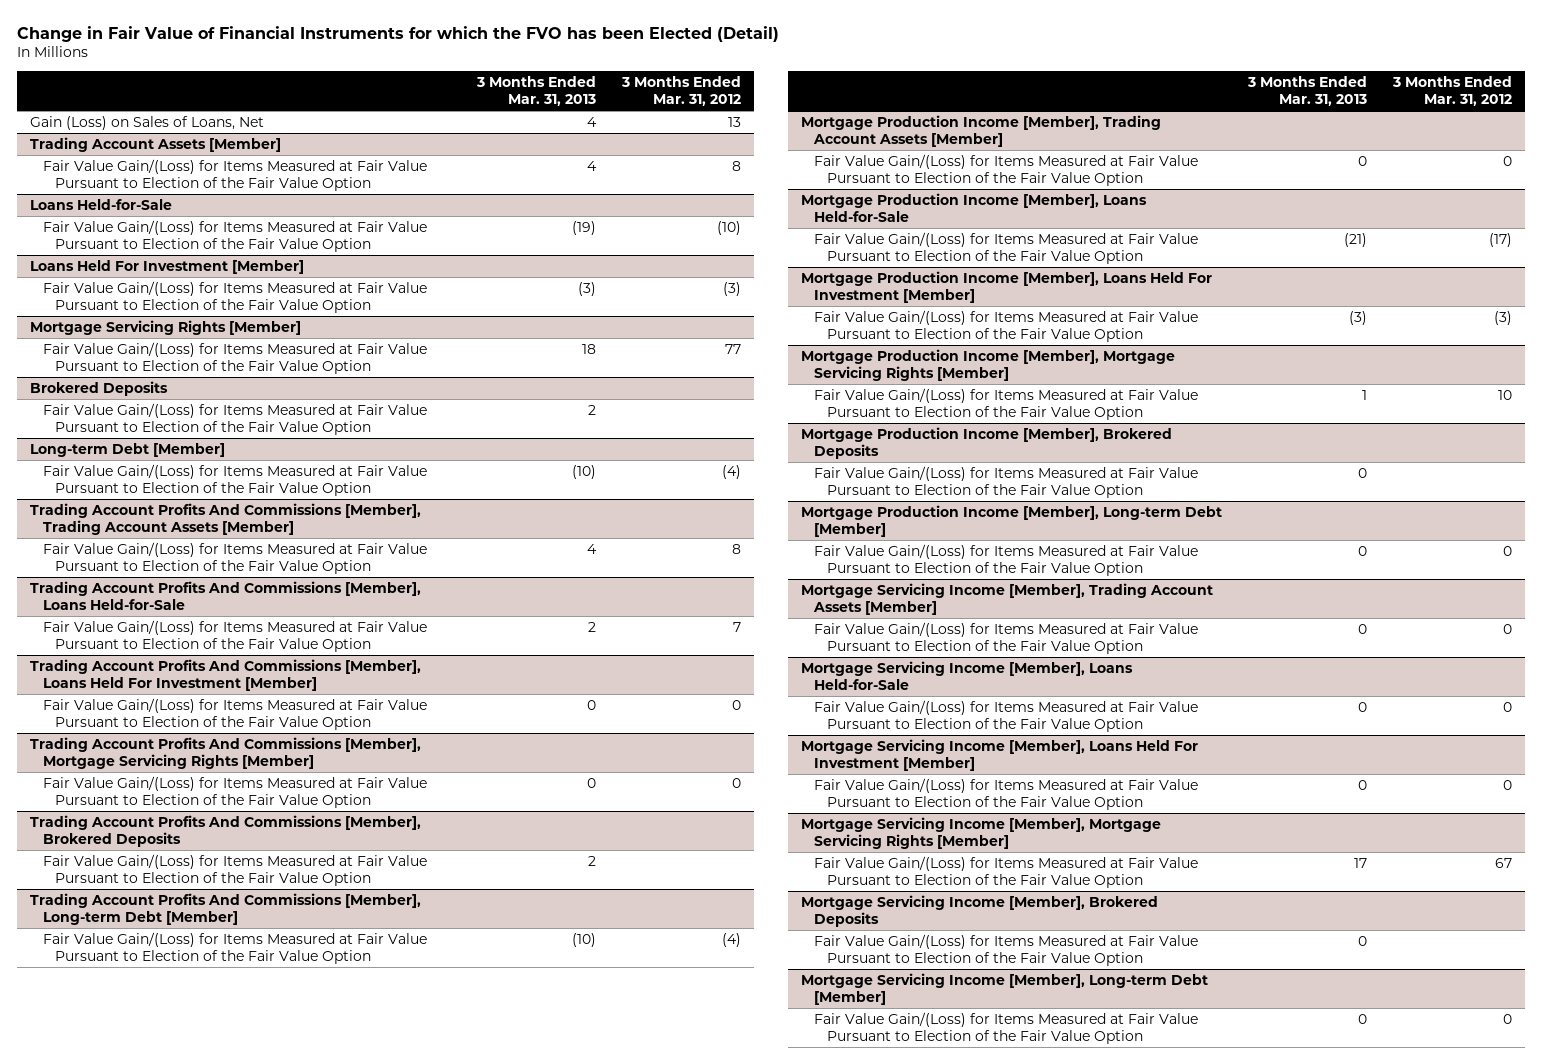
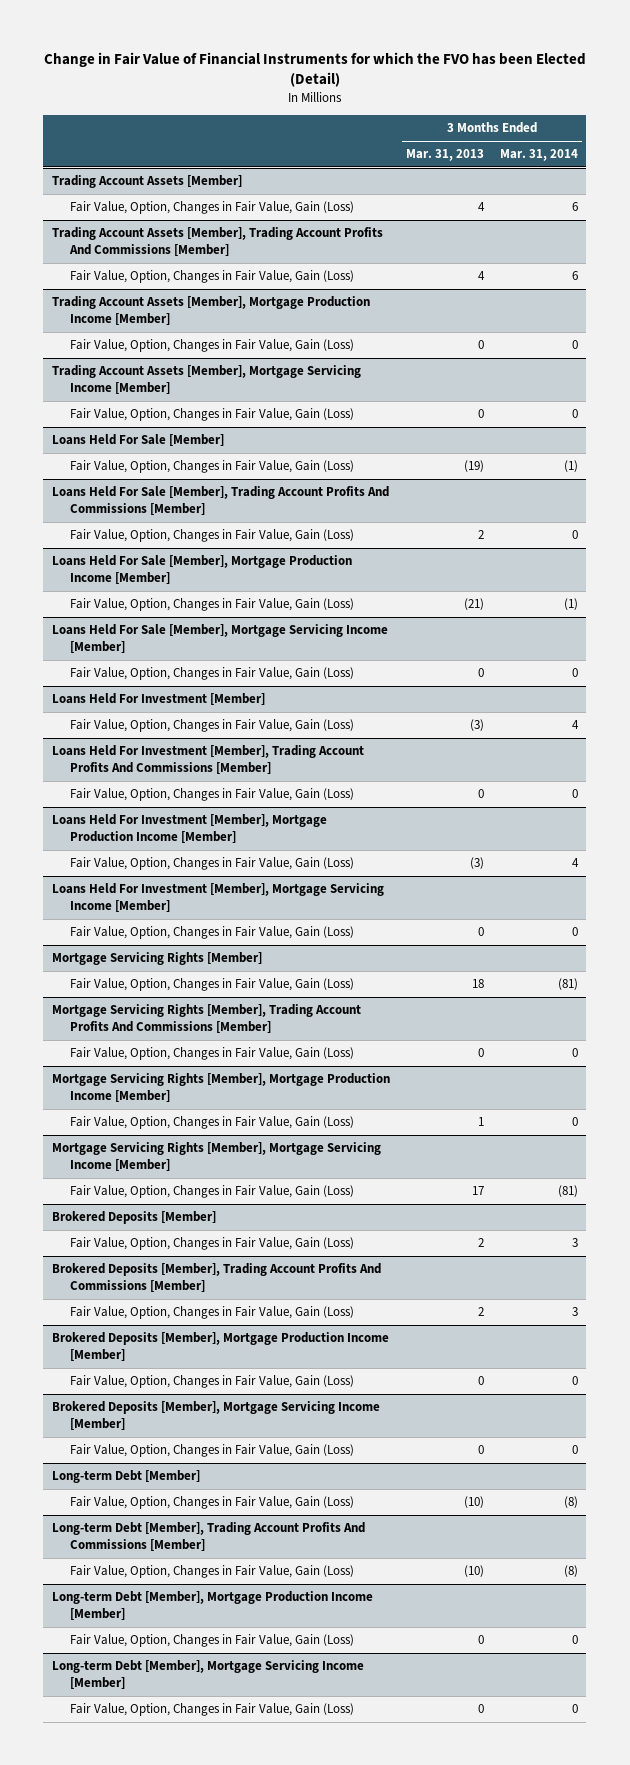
- | 3 Months Ended Mar. 31, 2013 | 3 Months Ended Mar. 31, 2012
+ | 3 Months Ended Mar. 31, 2013 | 3 Months Ended Mar. 31, 2014
- Gain (Loss) on Sales of Loans, Net | 4 | 13
@ Trading Account Assets [Member]
- Fair Value Gain/(Loss) for Items Measured at Fair Value Pursuant to Election of the Fair Value Option | 4 | 8
- Loans Held-for-Sale
- Fair Value Gain/(Loss) for Items Measured at Fair Value Pursuant to Election of the Fair Value Option | (19) | (10)
@ Trading Account Assets [Member]
+ Fair Value, Option, Changes in Fair Value, Gain (Loss) | 4 | 6
+ Trading Account Assets [Member], Trading Account Profits And Commissions [Member]
+ Fair Value, Option, Changes in Fair Value, Gain (Loss) | 4 | 6
+ Trading Account Assets [Member], Mortgage Production Income [Member]
+ Fair Value, Option, Changes in Fair Value, Gain (Loss) | 0 | 0
+ Trading Account Assets [Member], Mortgage Servicing Income [Member]
+ Fair Value, Option, Changes in Fair Value, Gain (Loss) | 0 | 0
+ Loans Held For Sale [Member]
+ Fair Value, Option, Changes in Fair Value, Gain (Loss) | (19) | (1)
+ Loans Held For Sale [Member], Trading Account Profits And Commissions [Member]
+ Fair Value, Option, Changes in Fair Value, Gain (Loss) | 2 | 0
+ Loans Held For Sale [Member], Mortgage Production Income [Member]
+ Fair Value, Option, Changes in Fair Value, Gain (Loss) | (21) | (1)
+ Loans Held For Sale [Member], Mortgage Servicing Income [Member]
+ Fair Value, Option, Changes in Fair Value, Gain (Loss) | 0 | 0
@ Loans Held For Investment [Member]
- Fair Value Gain/(Loss) for Items Measured at Fair Value Pursuant to Election of the Fair Value Option | (3) | (3)
+ Fair Value, Option, Changes in Fair Value, Gain (Loss) | (3) | 4
+ Loans Held For Investment [Member], Trading Account Profits And Commissions [Member]
+ Fair Value, Option, Changes in Fair Value, Gain (Loss) | 0 | 0
+ Loans Held For Investment [Member], Mortgage Production Income [Member]
+ Fair Value, Option, Changes in Fair Value, Gain (Loss) | (3) | 4
+ Loans Held For Investment [Member], Mortgage Servicing Income [Member]
+ Fair Value, Option, Changes in Fair Value, Gain (Loss) | 0 | 0
@ Mortgage Servicing Rights [Member]
- Fair Value Gain/(Loss) for Items Measured at Fair Value Pursuant to Election of the Fair Value Option | 18 | 77
- Brokered Deposits
- Fair Value Gain/(Loss) for Items Measured at Fair Value Pursuant to Election of the Fair Value Option | 2 |
@ Mortgage Servicing Rights [Member]
+ Fair Value, Option, Changes in Fair Value, Gain (Loss) | 18 | (81)
+ Mortgage Servicing Rights [Member], Trading Account Profits And Commissions [Member]
+ Fair Value, Option, Changes in Fair Value, Gain (Loss) | 0 | 0
+ Mortgage Servicing Rights [Member], Mortgage Production Income [Member]
+ Fair Value, Option, Changes in Fair Value, Gain (Loss) | 1 | 0
+ Mortgage Servicing Rights [Member], Mortgage Servicing Income [Member]
+ Fair Value, Option, Changes in Fair Value, Gain (Loss) | 17 | (81)
+ Brokered Deposits [Member]
+ Fair Value, Option, Changes in Fair Value, Gain (Loss) | 2 | 3
+ Brokered Deposits [Member], Trading Account Profits And Commissions [Member]
+ Fair Value, Option, Changes in Fair Value, Gain (Loss) | 2 | 3
+ Brokered Deposits [Member], Mortgage Production Income [Member]
+ Fair Value, Option, Changes in Fair Value, Gain (Loss) | 0 | 0
+ Brokered Deposits [Member], Mortgage Servicing Income [Member]
+ Fair Value, Option, Changes in Fair Value, Gain (Loss) | 0 | 0
@ Long-term Debt [Member]
- Fair Value Gain/(Loss) for Items Measured at Fair Value Pursuant to Election of the Fair Value Option | (10) | (4)
- Trading Account Profits And Commissions [Member], Trading Account Assets [Member]
- Fair Value Gain/(Loss) for Items Measured at Fair Value Pursuant to Election of the Fair Value Option | 4 | 8
- Trading Account Profits And Commissions [Member], Loans Held-for-Sale
- Fair Value Gain/(Loss) for Items Measured at Fair Value Pursuant to Election of the Fair Value Option | 2 | 7
- Trading Account Profits And Commissions [Member], Loans Held For Investment [Member]
- Fair Value Gain/(Loss) for Items Measured at Fair Value Pursuant to Election of the Fair Value Option | 0 | 0
- Trading Account Profits And Commissions [Member], Mortgage Servicing Rights [Member]
- Fair Value Gain/(Loss) for Items Measured at Fair Value Pursuant to Election of the Fair Value Option | 0 | 0
- Trading Account Profits And Commissions [Member], Brokered Deposits
- Fair Value Gain/(Loss) for Items Measured at Fair Value Pursuant to Election of the Fair Value Option | 2 |
- Trading Account Profits And Commissions [Member], Long-term Debt [Member]
- Fair Value Gain/(Loss) for Items Measured at Fair Value Pursuant to Election of the Fair Value Option | (10) | (4)
- Mortgage Production Income [Member], Trading Account Assets [Member]
- Fair Value Gain/(Loss) for Items Measured at Fair Value Pursuant to Election of the Fair Value Option | 0 | 0
- Mortgage Production Income [Member], Loans Held-for-Sale
- Fair Value Gain/(Loss) for Items Measured at Fair Value Pursuant to Election of the Fair Value Option | (21) | (17)
- Mortgage Production Income [Member], Loans Held For Investment [Member]
- Fair Value Gain/(Loss) for Items Measured at Fair Value Pursuant to Election of the Fair Value Option | (3) | (3)
- Mortgage Production Income [Member], Mortgage Servicing Rights [Member]
- Fair Value Gain/(Loss) for Items Measured at Fair Value Pursuant to Election of the Fair Value Option | 1 | 10
- Mortgage Production Income [Member], Brokered Deposits
- Fair Value Gain/(Loss) for Items Measured at Fair Value Pursuant to Election of the Fair Value Option | 0 |
- Mortgage Production Income [Member], Long-term Debt [Member]
- Fair Value Gain/(Loss) for Items Measured at Fair Value Pursuant to Election of the Fair Value Option | 0 | 0
- Mortgage Servicing Income [Member], Trading Account Assets [Member]
- Fair Value Gain/(Loss) for Items Measured at Fair Value Pursuant to Election of the Fair Value Option | 0 | 0
- Mortgage Servicing Income [Member], Loans Held-for-Sale
- Fair Value Gain/(Loss) for Items Measured at Fair Value Pursuant to Election of the Fair Value Option | 0 | 0
- Mortgage Servicing Income [Member], Loans Held For Investment [Member]
- Fair Value Gain/(Loss) for Items Measured at Fair Value Pursuant to Election of the Fair Value Option | 0 | 0
- Mortgage Servicing Income [Member], Mortgage Servicing Rights [Member]
- Fair Value Gain/(Loss) for Items Measured at Fair Value Pursuant to Election of the Fair Value Option | 17 | 67
- Mortgage Servicing Income [Member], Brokered Deposits
- Fair Value Gain/(Loss) for Items Measured at Fair Value Pursuant to Election of the Fair Value Option | 0 |
- Mortgage Servicing Income [Member], Long-term Debt [Member]
- Fair Value Gain/(Loss) for Items Measured at Fair Value Pursuant to Election of the Fair Value Option | 0 | 0
@ Long-term Debt [Member]
+ Fair Value, Option, Changes in Fair Value, Gain (Loss) | (10) | (8)
+ Long-term Debt [Member], Trading Account Profits And Commissions [Member]
+ Fair Value, Option, Changes in Fair Value, Gain (Loss) | (10) | (8)
+ Long-term Debt [Member], Mortgage Production Income [Member]
+ Fair Value, Option, Changes in Fair Value, Gain (Loss) | 0 | 0
+ Long-term Debt [Member], Mortgage Servicing Income [Member]
+ Fair Value, Option, Changes in Fair Value, Gain (Loss) | 0 | 0

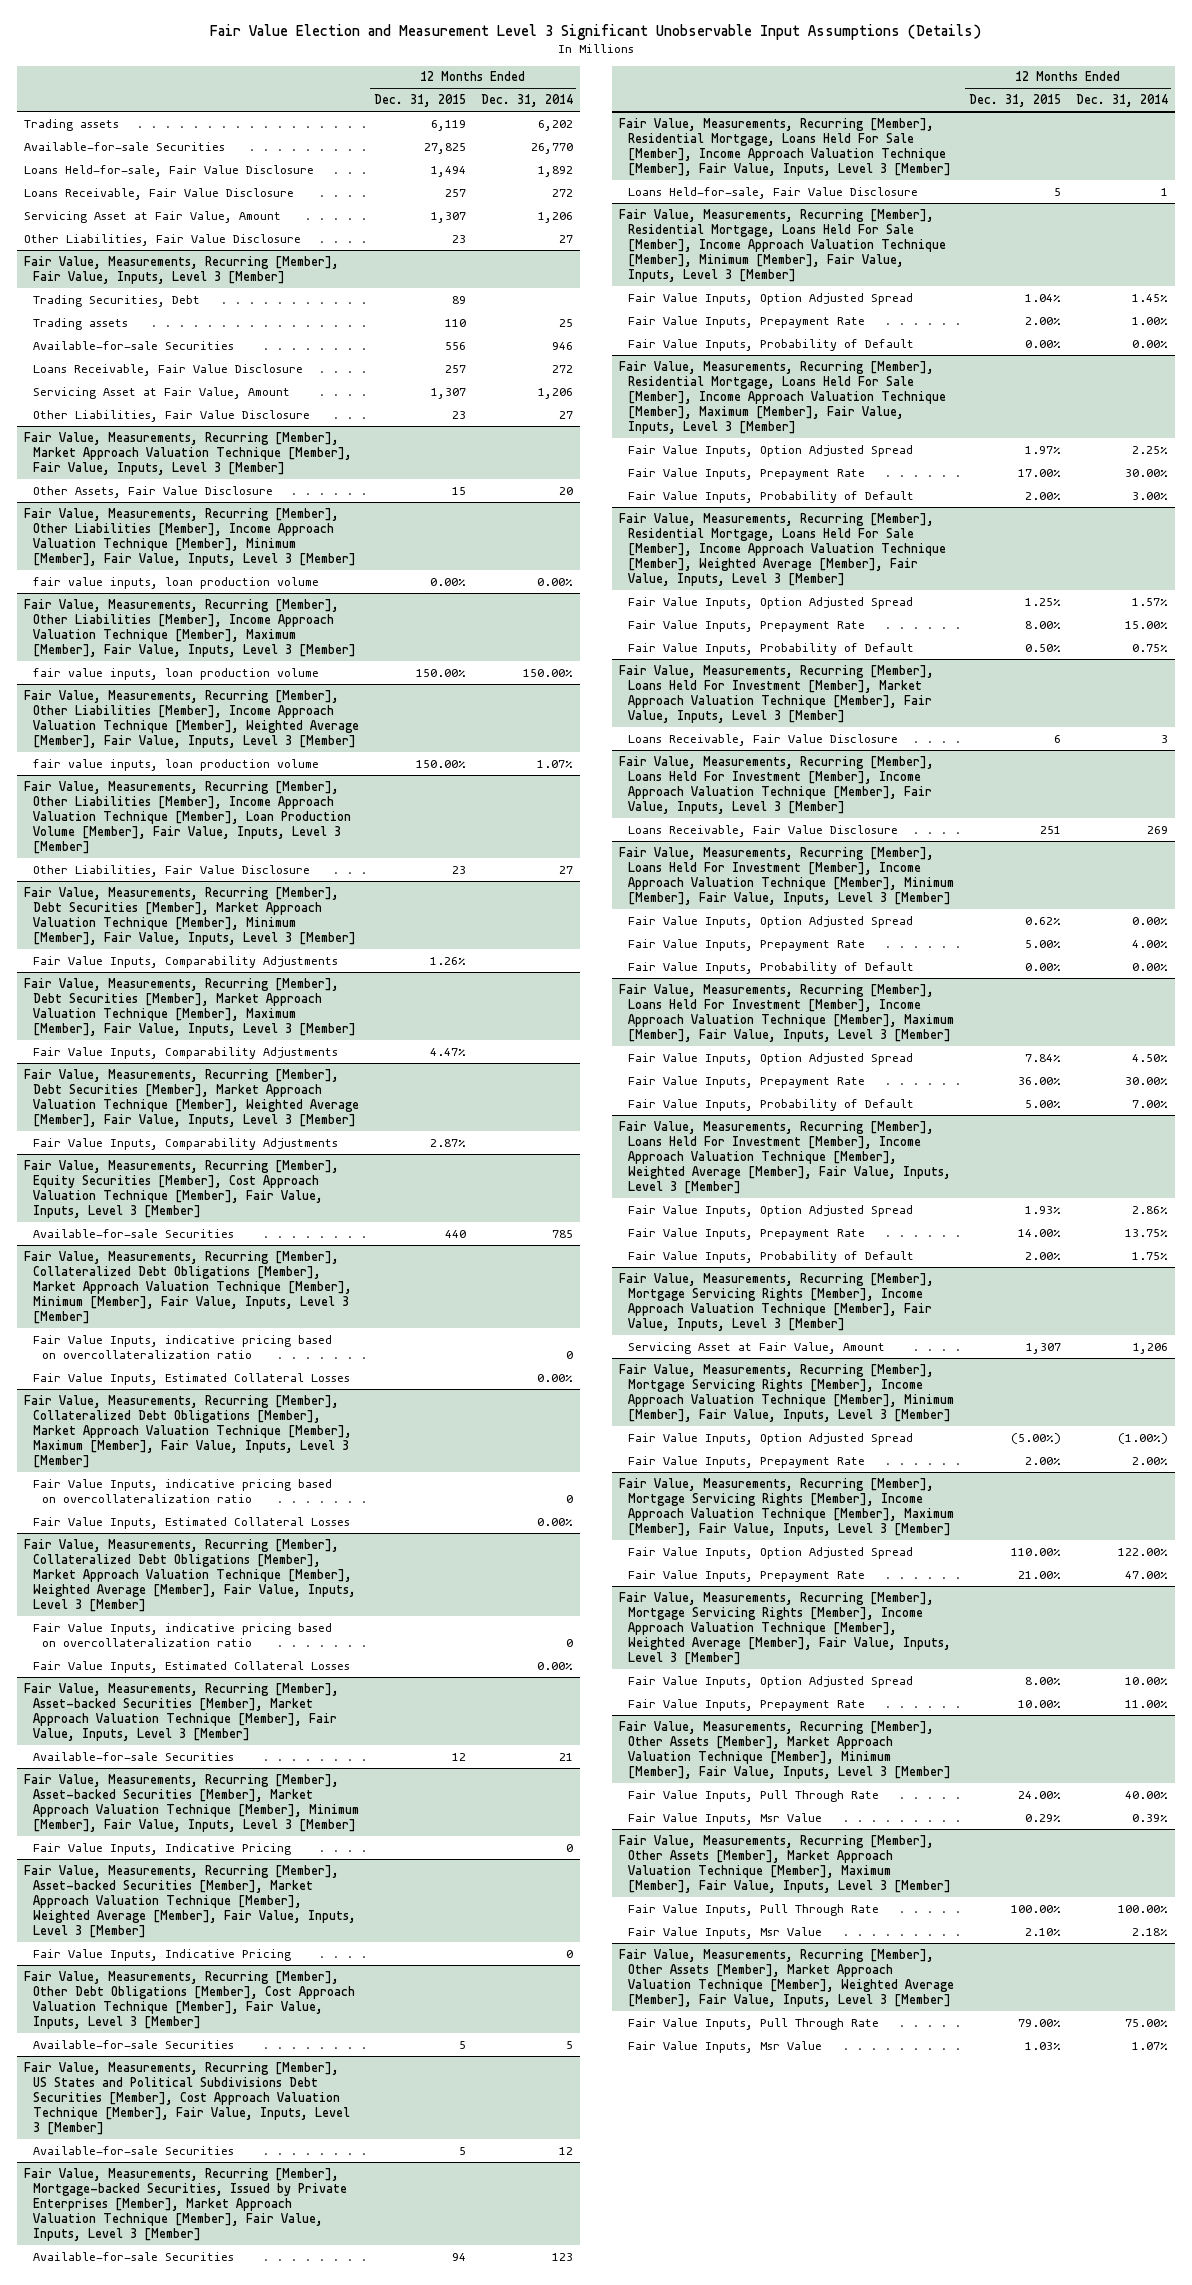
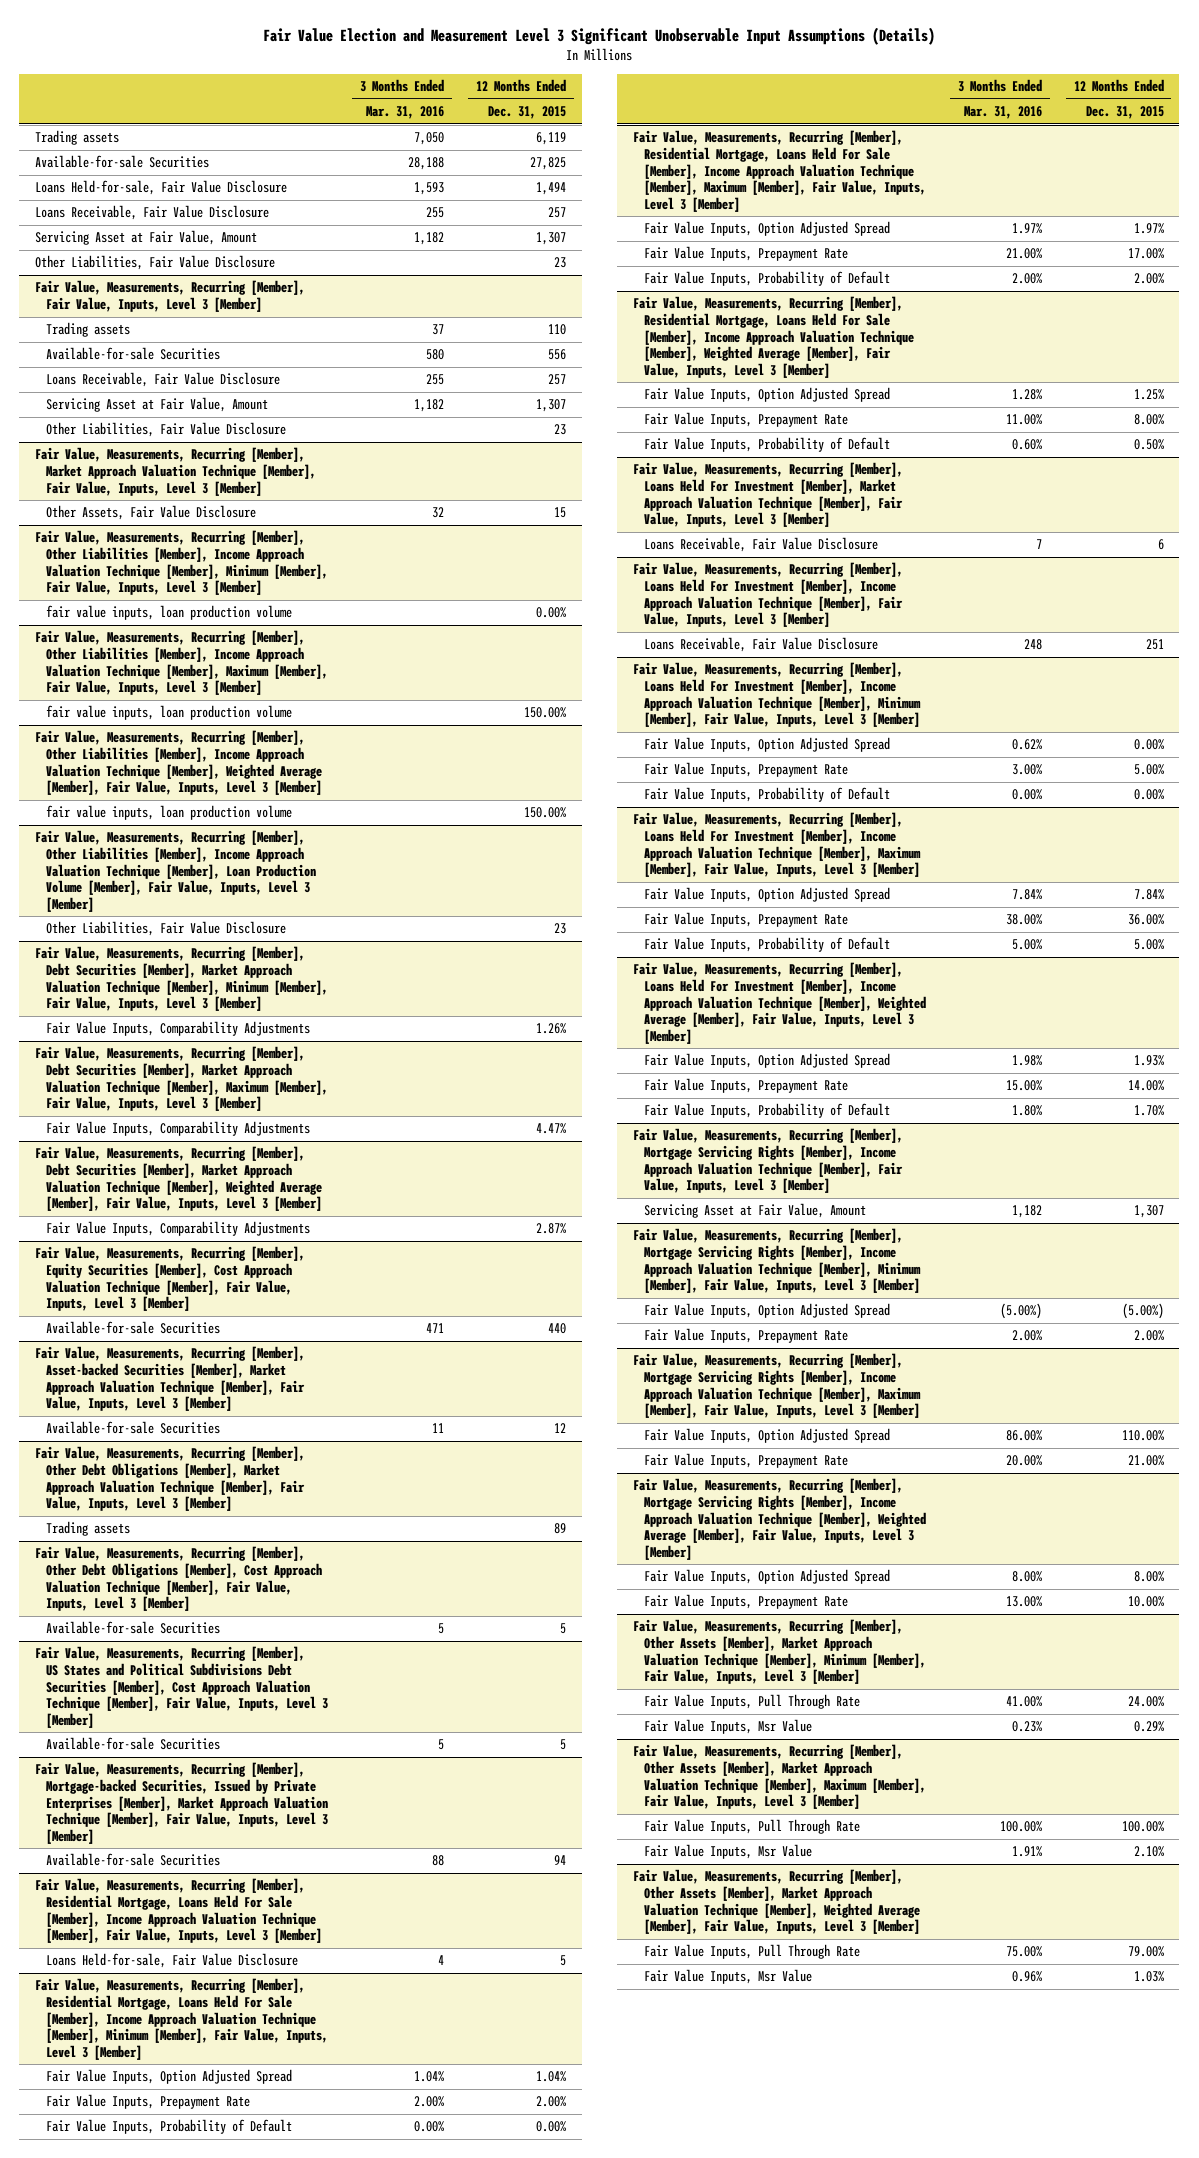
- | 12 Months Ended Dec. 31, 2015 | 12 Months Ended Dec. 31, 2014
+ | 3 Months Ended Mar. 31, 2016 | 12 Months Ended Dec. 31, 2015
@ Fair Value, Measurements, Recurring [Member], Fair Value, Inputs, Level 3 [Member]
- Trading Securities, Debt | 89 |
- Fair Value, Measurements, Recurring [Member], Collateralized Debt Obligations [Member], Market Approach Valuation Technique [Member], Minimum [Member], Fair Value, Inputs, Level 3 [Member]
- Fair Value Inputs, indicative pricing based on overcollateralization ratio | | 0
- Fair Value Inputs, Estimated Collateral Losses | | 0.00%
- Fair Value, Measurements, Recurring [Member], Collateralized Debt Obligations [Member], Market Approach Valuation Technique [Member], Maximum [Member], Fair Value, Inputs, Level 3 [Member]
- Fair Value Inputs, indicative pricing based on overcollateralization ratio | | 0
- Fair Value Inputs, Estimated Collateral Losses | | 0.00%
- Fair Value, Measurements, Recurring [Member], Collateralized Debt Obligations [Member], Market Approach Valuation Technique [Member], Weighted Average [Member], Fair Value, Inputs, Level 3 [Member]
- Fair Value Inputs, indicative pricing based on overcollateralization ratio | | 0
- Fair Value Inputs, Estimated Collateral Losses | | 0.00%
- Fair Value, Measurements, Recurring [Member], Asset-backed Securities [Member], Market Approach Valuation Technique [Member], Minimum [Member], Fair Value, Inputs, Level 3 [Member]
- Fair Value Inputs, Indicative Pricing | | 0
- Fair Value, Measurements, Recurring [Member], Asset-backed Securities [Member], Market Approach Valuation Technique [Member], Weighted Average [Member], Fair Value, Inputs, Level 3 [Member]
- Fair Value Inputs, Indicative Pricing | | 0
+ Fair Value, Measurements, Recurring [Member], Other Debt Obligations [Member], Market Approach Valuation Technique [Member], Fair Value, Inputs, Level 3 [Member]
+ Trading assets | | 89
@ Fair Value, Measurements, Recurring [Member], Loans Held For Investment [Member], Income Approach Valuation Technique [Member], Minimum [Member], Fair Value, Inputs, Level 3 [Member]
- Fair Value Inputs, Option Adjusted Spread | 0.62% | 0.00%
+ Fair Value Inputs, Option Adjusted Spread | 0.62% | 0.00%
@ Fair Value, Measurements, Recurring [Member], Loans Held For Investment [Member], Income Approach Valuation Technique [Member], Weighted Average [Member], Fair Value, Inputs, Level 3 [Member]
- Fair Value Inputs, Probability of Default | 2.00% | 1.75%
+ Fair Value Inputs, Probability of Default | 1.80% | 1.70%

